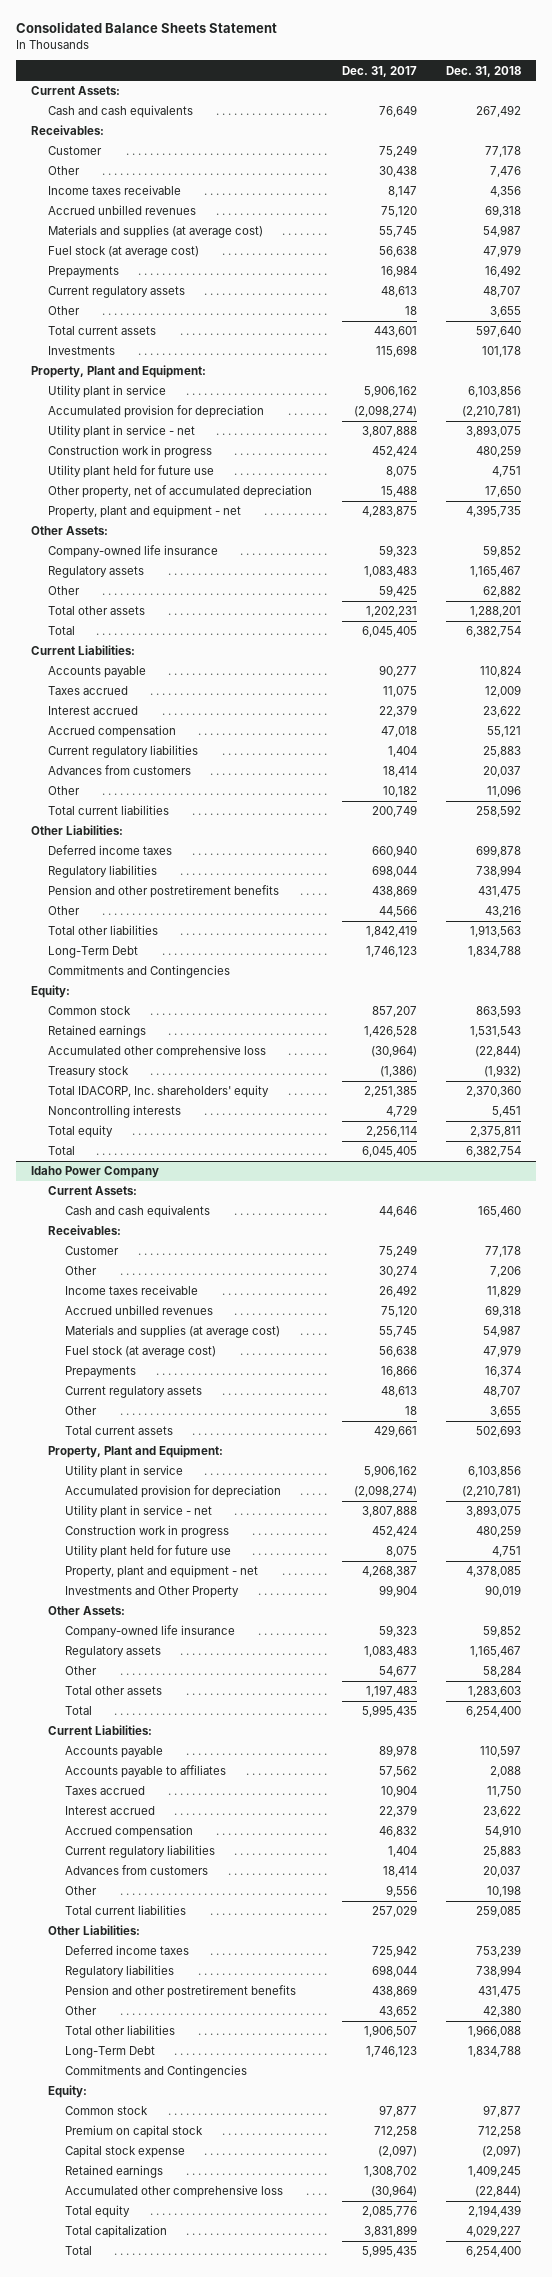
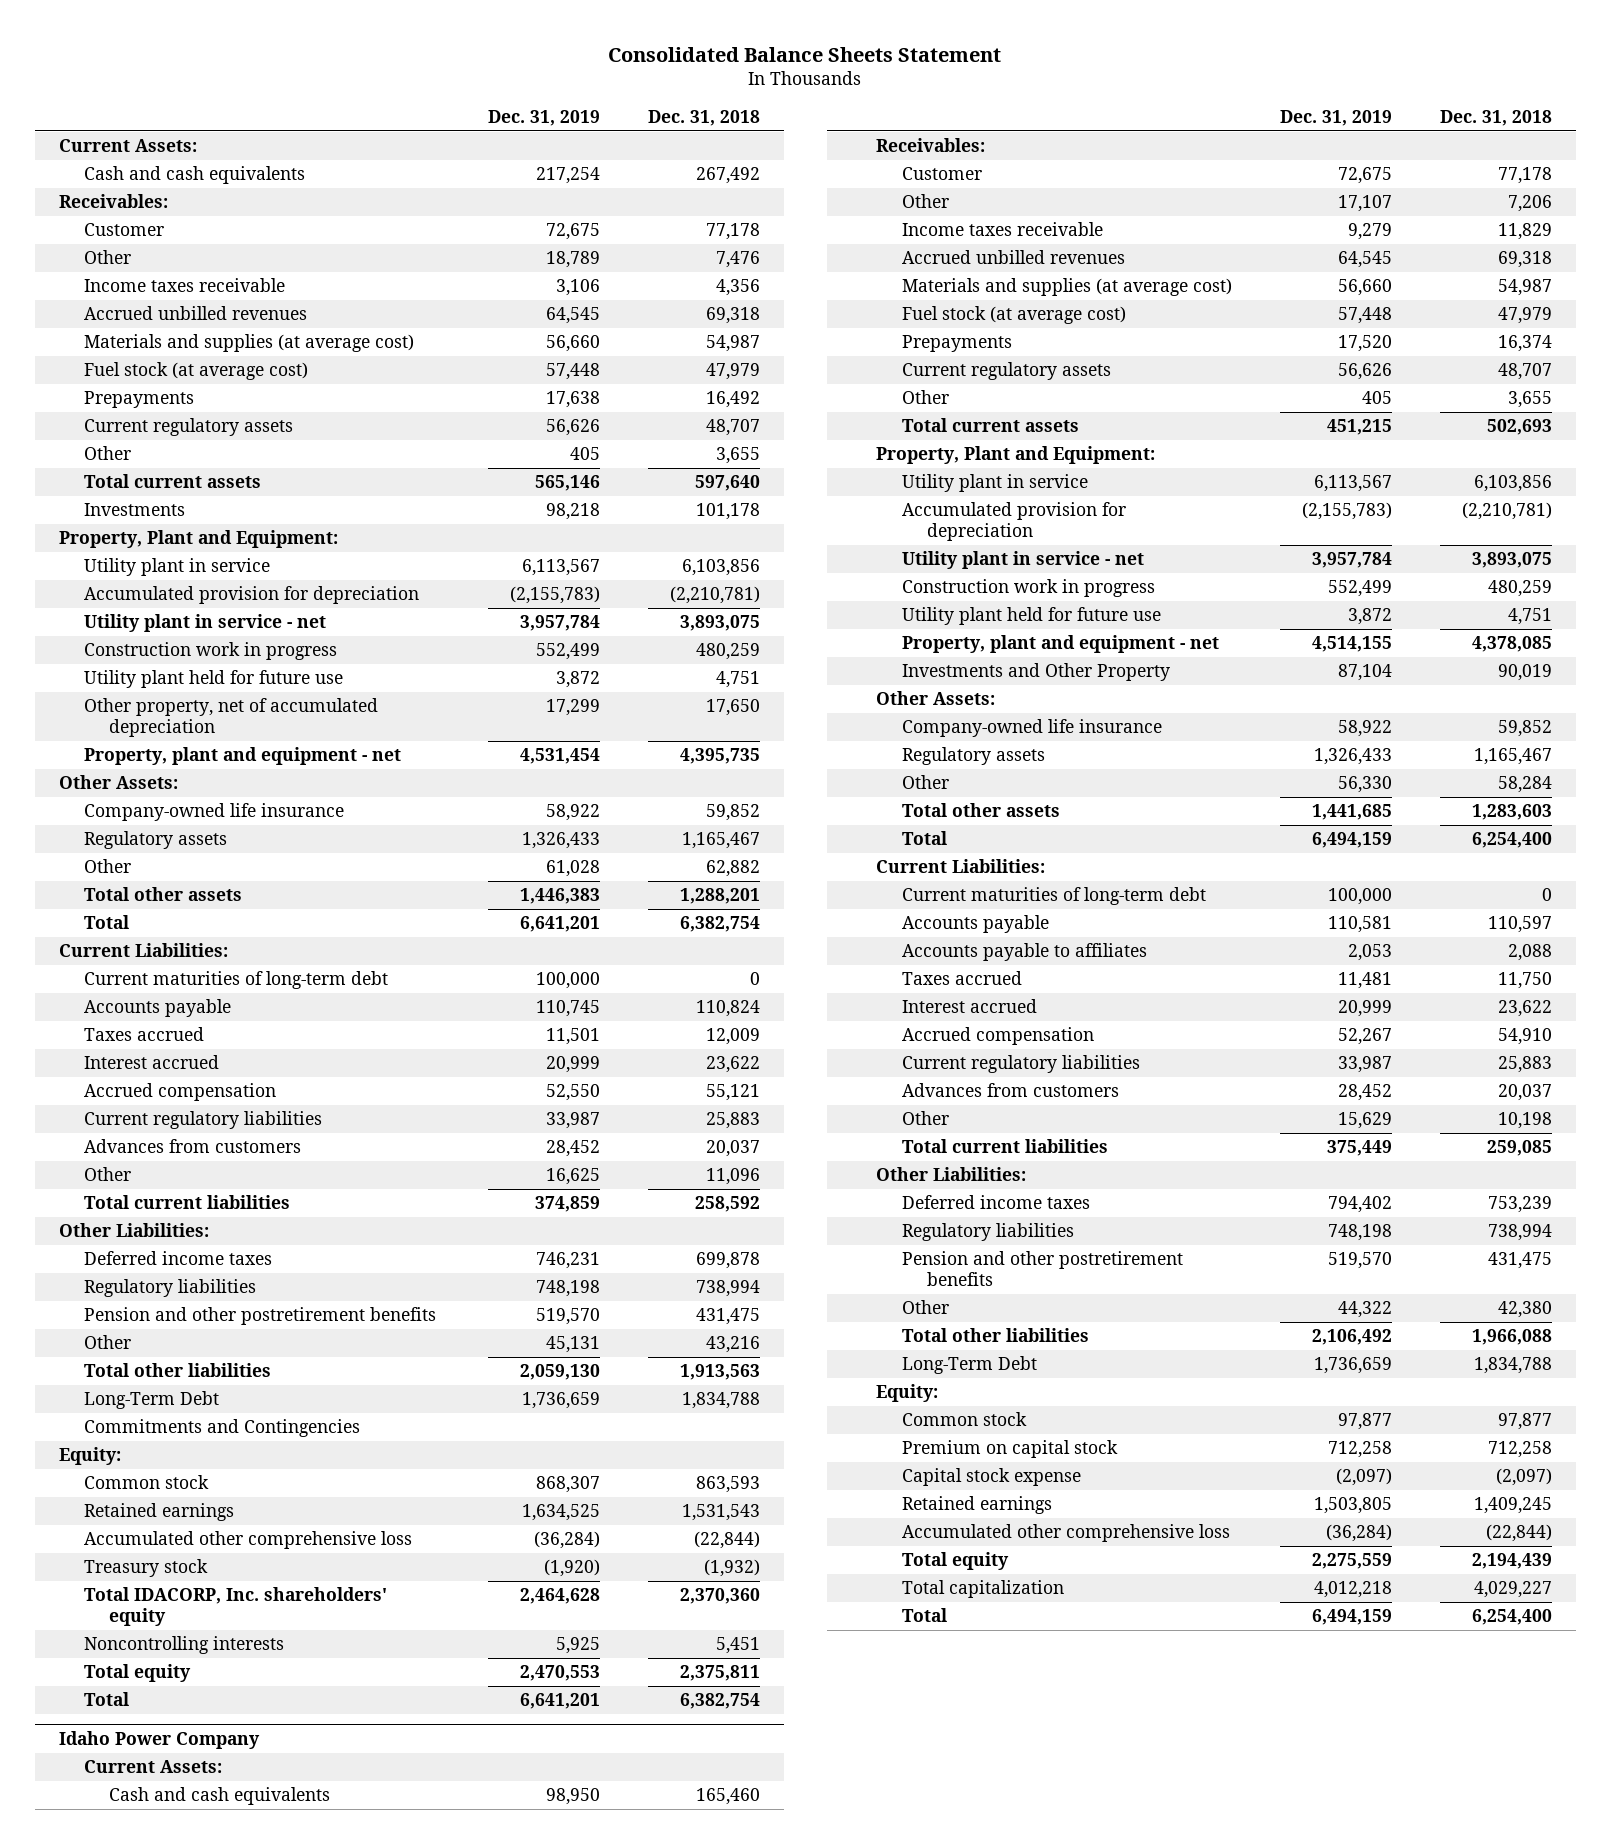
- | Dec. 31, 2017 | Dec. 31, 2018
+ | Dec. 31, 2019 | Dec. 31, 2018
+ Current maturities of long-term debt | 100,000 | 0
@ Idaho Power Company
+ Current maturities of long-term debt | 100,000 | 0
- Commitments and Contingencies

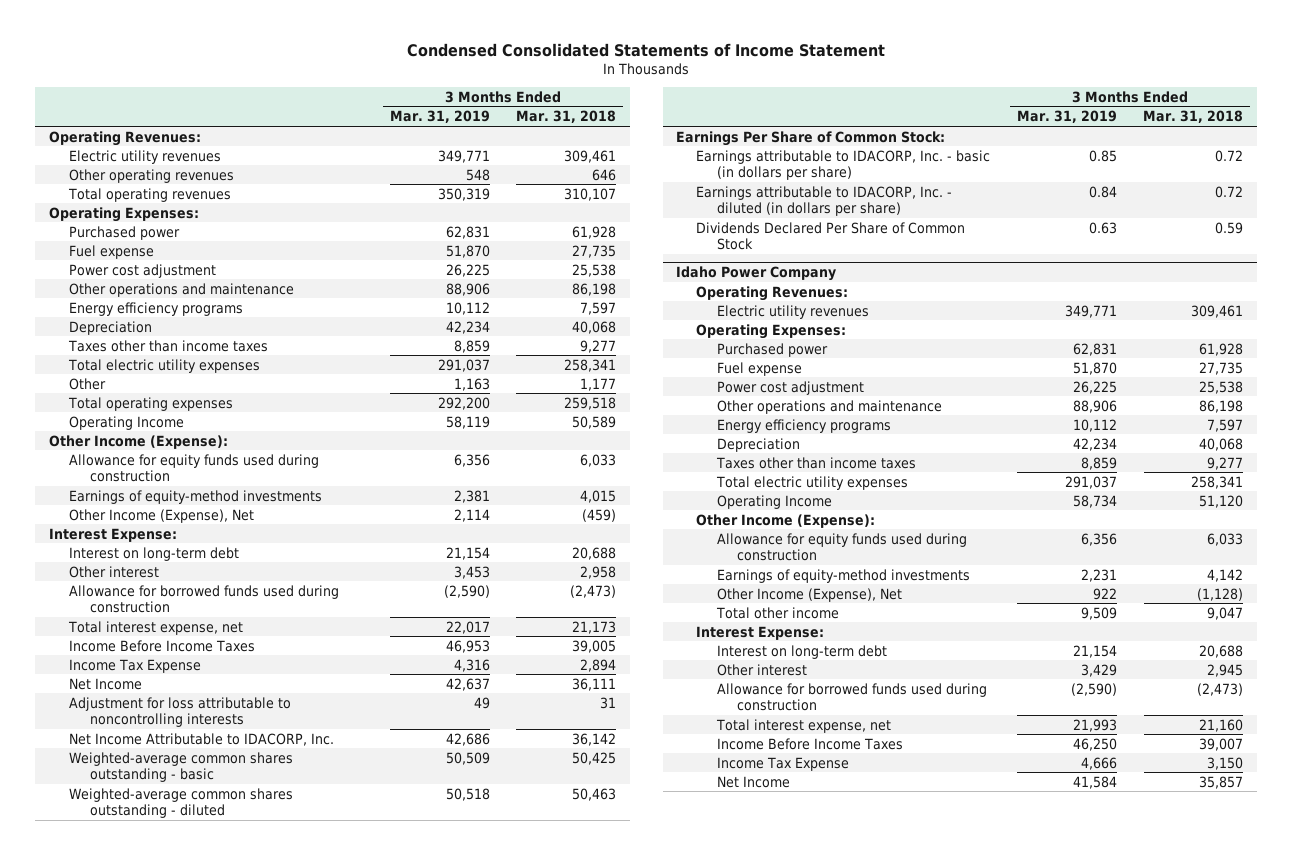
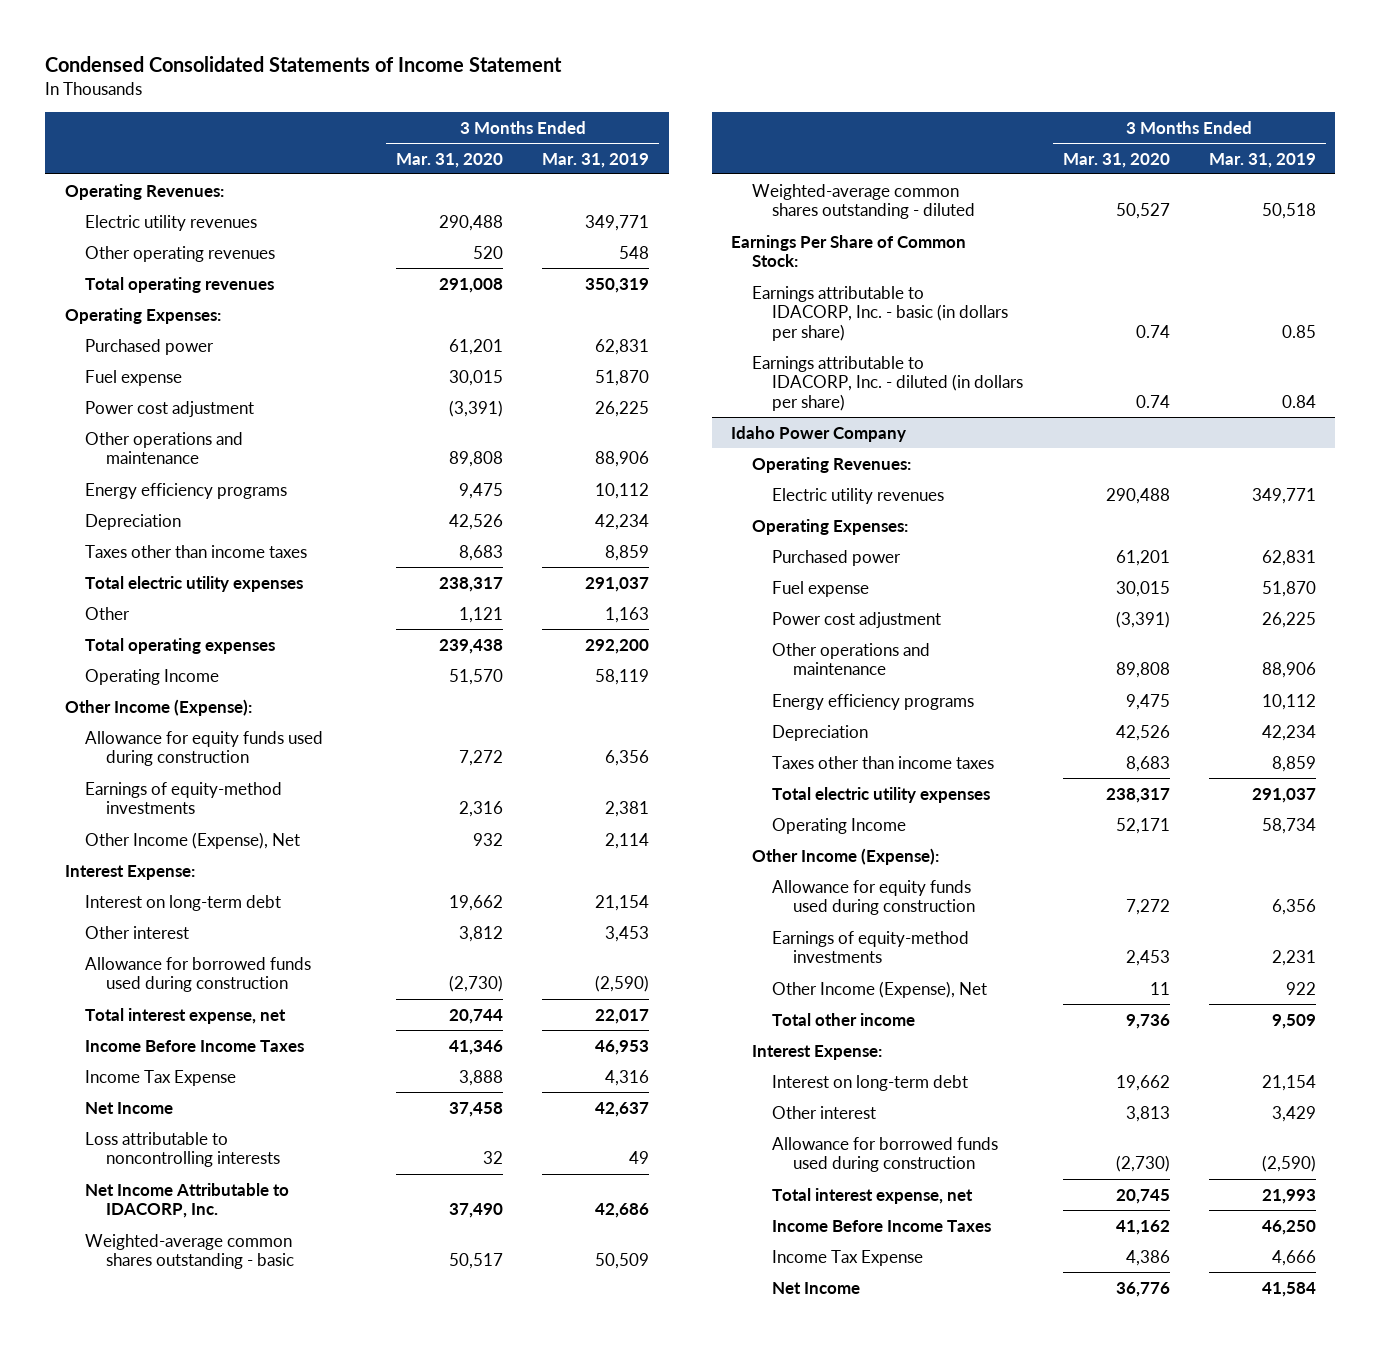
- | 3 Months Ended Mar. 31, 2019 | 3 Months Ended Mar. 31, 2018
+ | 3 Months Ended Mar. 31, 2020 | 3 Months Ended Mar. 31, 2019
- Adjustment for loss attributable to noncontrolling interests | 49 | 31
+ Loss attributable to noncontrolling interests | 32 | 49
- Dividends Declared Per Share of Common Stock | 0.63 | 0.59

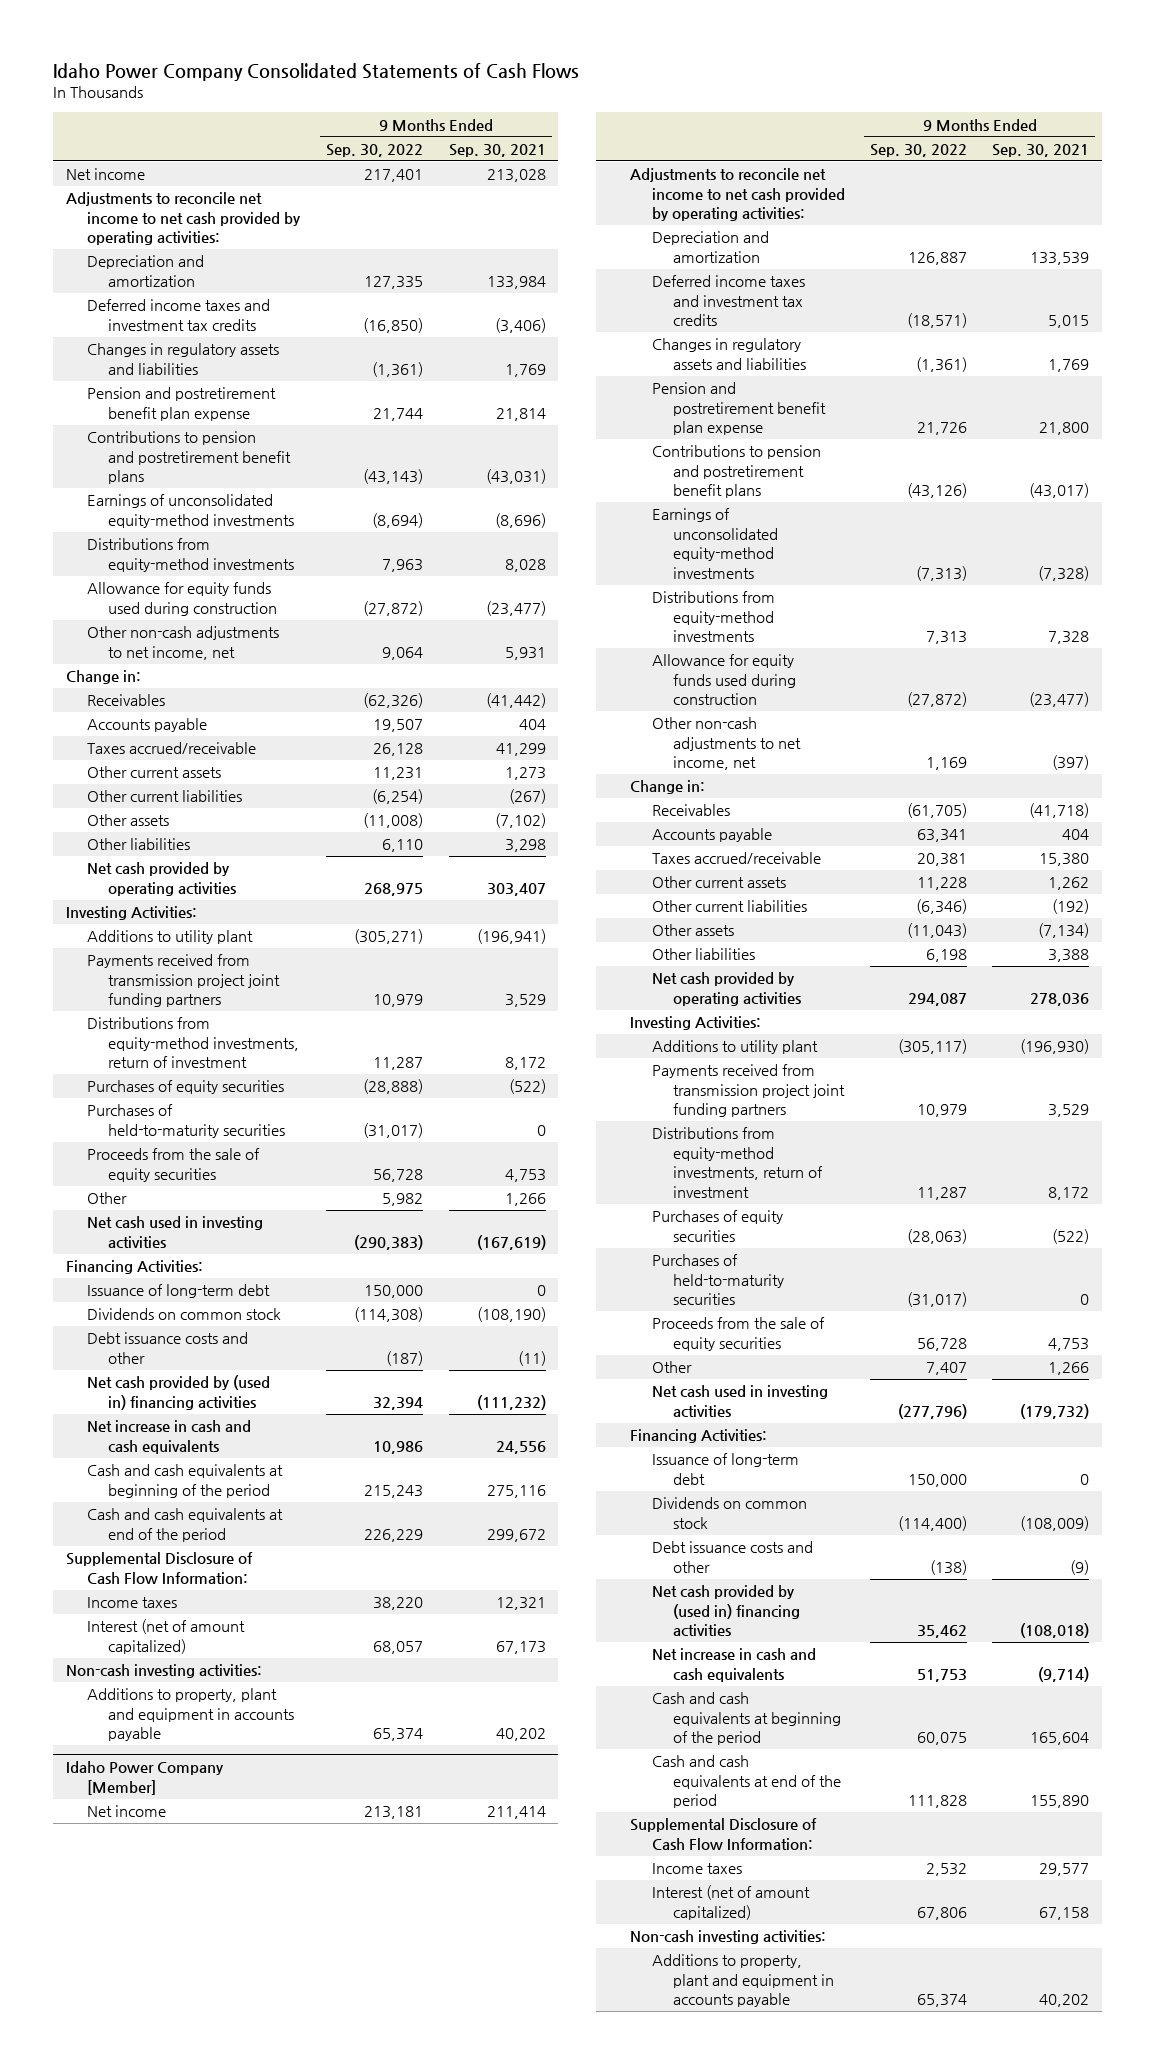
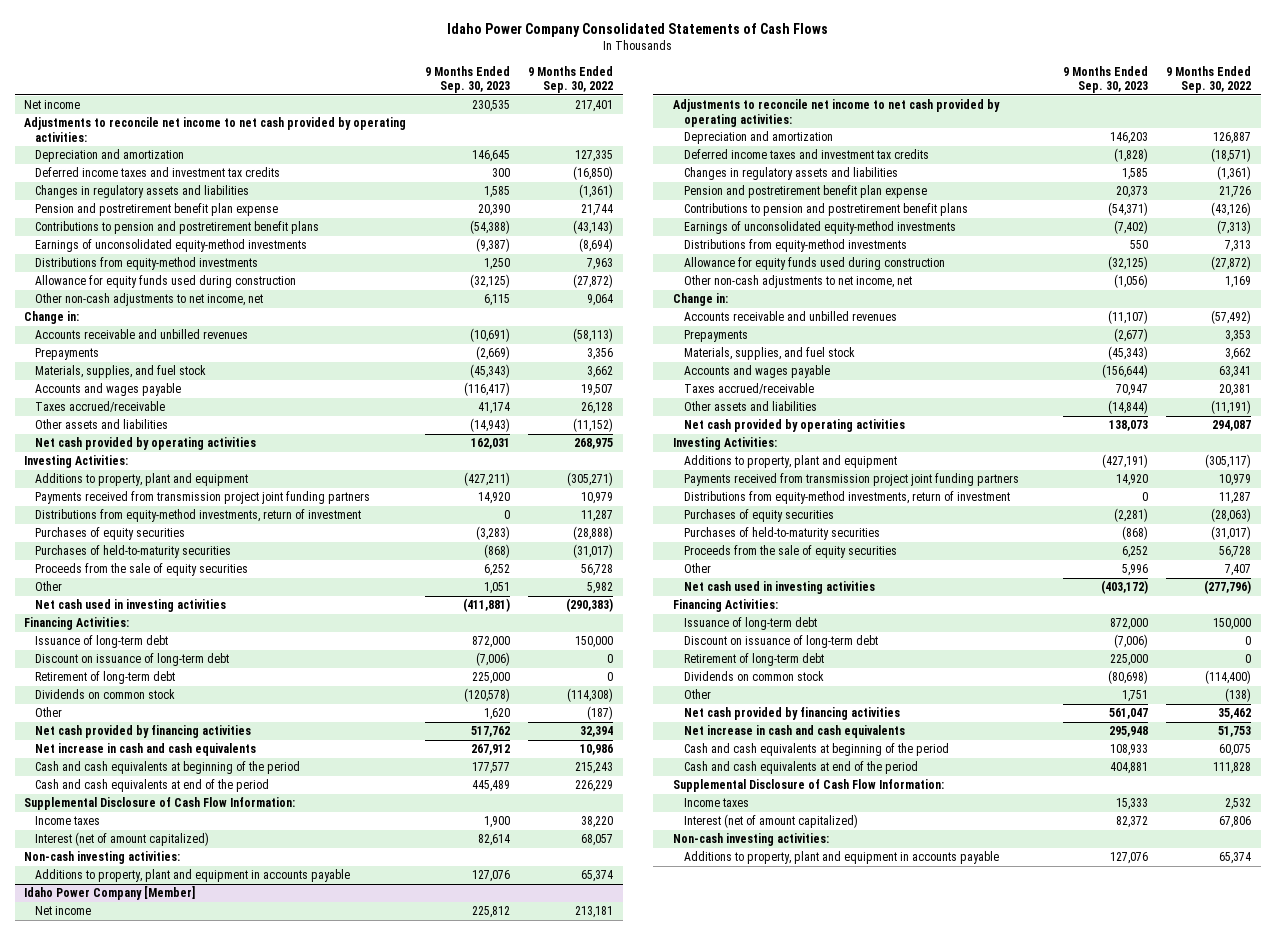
- | 9 Months Ended Sep. 30, 2022 | 9 Months Ended Sep. 30, 2021
+ | 9 Months Ended Sep. 30, 2023 | 9 Months Ended Sep. 30, 2022
- Receivables | (62,326) | (41,442)
- Accounts payable | 19,507 | 404
+ Accounts receivable and unbilled revenues | (10,691) | (58,113)
+ Prepayments | (2,669) | 3,356
+ Materials, supplies, and fuel stock | (45,343) | 3,662
+ Accounts and wages payable | (116,417) | 19,507
- Other current assets | 11,231 | 1,273
- Other current liabilities | (6,254) | (267)
- Other assets | (11,008) | (7,102)
- Other liabilities | 6,110 | 3,298
+ Other assets and liabilities | (14,943) | (11,152)
- Additions to utility plant | (305,271) | (196,941)
+ Additions to property, plant and equipment | (427,211) | (305,271)
+ Discount on issuance of long-term debt | (7,006) | 0
+ Retirement of long-term debt | 225,000 | 0
- Debt issuance costs and other | (187) | (11)
- Net cash provided by (used in) financing activities | 32,394 | (111,232)
+ Other | 1,620 | (187)
+ Net cash provided by financing activities | 517,762 | 32,394
@ Idaho Power Company [Member]
- Receivables | (61,705) | (41,718)
- Accounts payable | 63,341 | 404
+ Accounts receivable and unbilled revenues | (11,107) | (57,492)
+ Prepayments | (2,677) | 3,353
+ Materials, supplies, and fuel stock | (45,343) | 3,662
+ Accounts and wages payable | (156,644) | 63,341
- Other current assets | 11,228 | 1,262
- Other current liabilities | (6,346) | (192)
- Other assets | (11,043) | (7,134)
- Other liabilities | 6,198 | 3,388
+ Other assets and liabilities | (14,844) | (11,191)
- Additions to utility plant | (305,117) | (196,930)
+ Additions to property, plant and equipment | (427,191) | (305,117)
+ Discount on issuance of long-term debt | (7,006) | 0
+ Retirement of long-term debt | 225,000 | 0
- Debt issuance costs and other | (138) | (9)
- Net cash provided by (used in) financing activities | 35,462 | (108,018)
+ Other | 1,751 | (138)
+ Net cash provided by financing activities | 561,047 | 35,462

